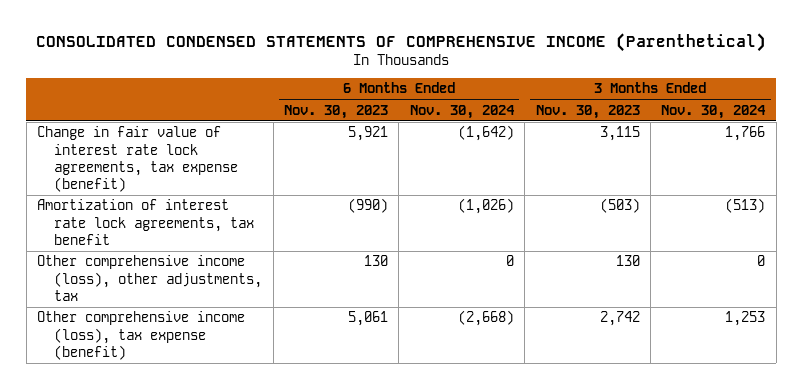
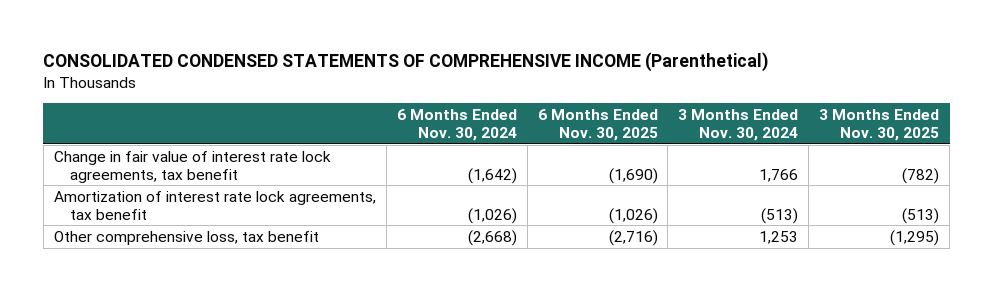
- | 6 Months Ended Nov. 30, 2023 | 6 Months Ended Nov. 30, 2024 | 3 Months Ended Nov. 30, 2023 | 3 Months Ended Nov. 30, 2024
+ | 6 Months Ended Nov. 30, 2024 | 6 Months Ended Nov. 30, 2025 | 3 Months Ended Nov. 30, 2024 | 3 Months Ended Nov. 30, 2025
- Change in fair value of interest rate lock agreements, tax expense (benefit) | 5,921 | (1,642) | 3,115 | 1,766
+ Change in fair value of interest rate lock agreements, tax benefit | (1,642) | (1,690) | 1,766 | (782)
- Other comprehensive income (loss), other adjustments, tax | 130 | 0 | 130 | 0
- Other comprehensive income (loss), tax expense (benefit) | 5,061 | (2,668) | 2,742 | 1,253
+ Other comprehensive loss, tax benefit | (2,668) | (2,716) | 1,253 | (1,295)

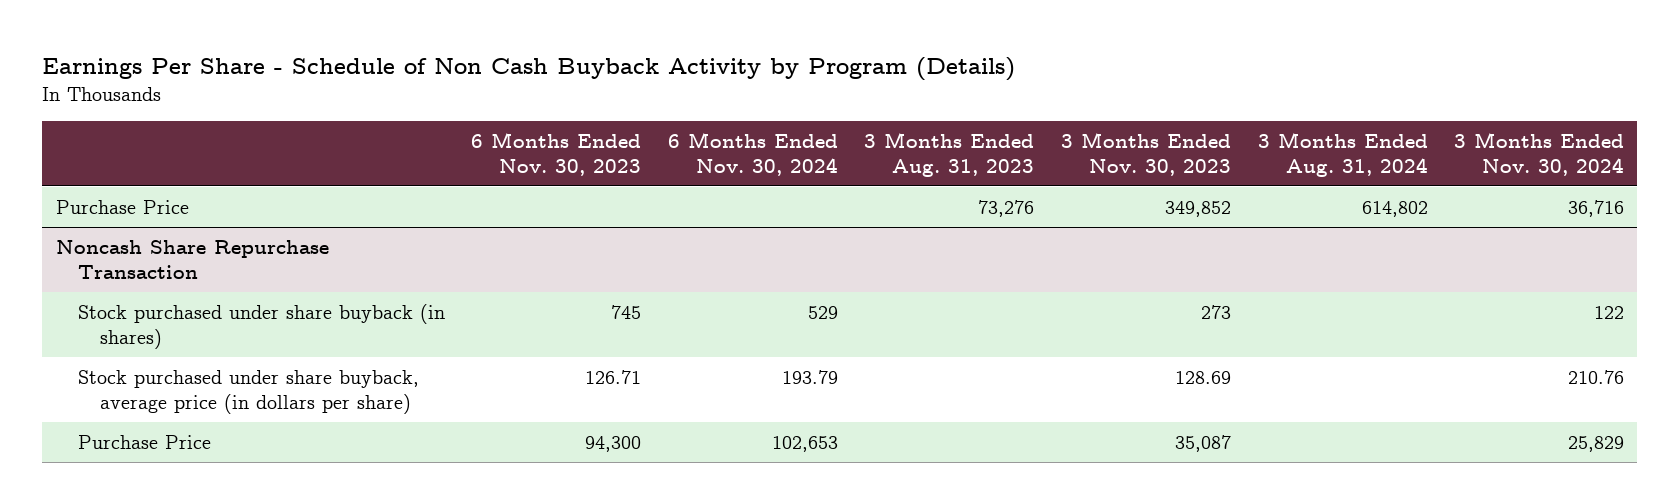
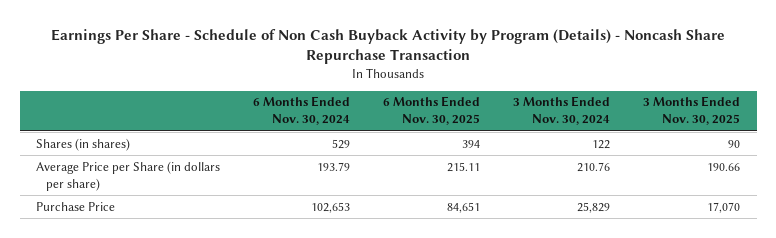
- Earnings Per Share - Schedule of Non Cash Buyback Activity by Program (Details)
+ Earnings Per Share - Schedule of Non Cash Buyback Activity by Program (Details) - Noncash Share Repurchase Transaction
- | 6 Months Ended Nov. 30, 2023 | 6 Months Ended Nov. 30, 2024 | 3 Months Ended Aug. 31, 2023 | 3 Months Ended Nov. 30, 2023 | 3 Months Ended Aug. 31, 2024 | 3 Months Ended Nov. 30, 2024
+ | 6 Months Ended Nov. 30, 2024 | 6 Months Ended Nov. 30, 2025 | 3 Months Ended Nov. 30, 2024 | 3 Months Ended Nov. 30, 2025
- Purchase Price | | | 73,276 | 349,852 | 614,802 | 36,716
- Noncash Share Repurchase Transaction
- Stock purchased under share buyback (in shares) | 745 | 529 | | 273 | | 122
- Stock purchased under share buyback, average price (in dollars per share) | 126.71 | 193.79 | | 128.69 | | 210.76
+ Shares (in shares) | 529 | 394 | 122 | 90
+ Average Price per Share (in dollars per share) | 193.79 | 215.11 | 210.76 | 190.66

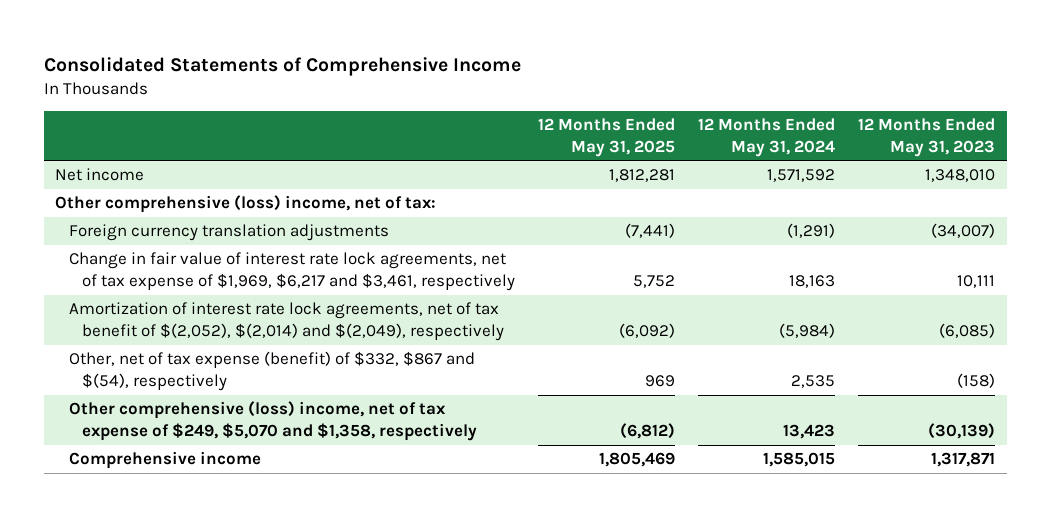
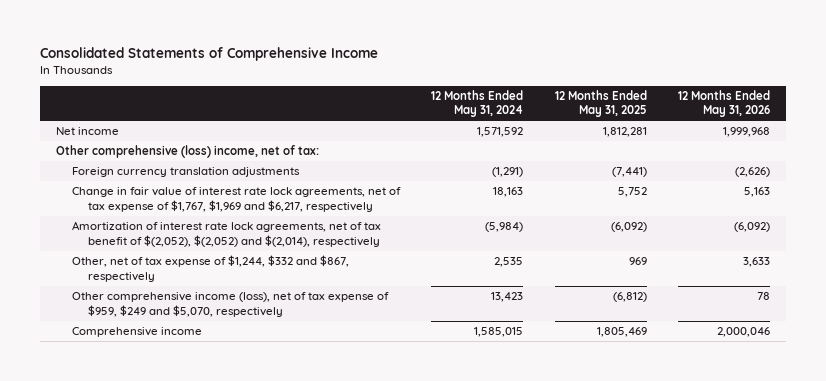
- | 12 Months Ended May 31, 2025 | 12 Months Ended May 31, 2024 | 12 Months Ended May 31, 2023
+ | 12 Months Ended May 31, 2024 | 12 Months Ended May 31, 2025 | 12 Months Ended May 31, 2026
- Change in fair value of interest rate lock agreements, net of tax expense of $1,969, $6,217 and $3,461, respectively | 5,752 | 18,163 | 10,111
- Amortization of interest rate lock agreements, net of tax benefit of $(2,052), $(2,014) and $(2,049), respectively | (6,092) | (5,984) | (6,085)
- Other, net of tax expense (benefit) of $332, $867 and $(54), respectively | 969 | 2,535 | (158)
- Other comprehensive (loss) income, net of tax expense of $249, $5,070 and $1,358, respectively | (6,812) | 13,423 | (30,139)
+ Change in fair value of interest rate lock agreements, net of tax expense of $1,767, $1,969 and $6,217, respectively | 18,163 | 5,752 | 5,163
+ Amortization of interest rate lock agreements, net of tax benefit of $(2,052), $(2,052) and $(2,014), respectively | (5,984) | (6,092) | (6,092)
+ Other, net of tax expense of $1,244, $332 and $867, respectively | 2,535 | 969 | 3,633
+ Other comprehensive income (loss), net of tax expense of $959, $249 and $5,070, respectively | 13,423 | (6,812) | 78

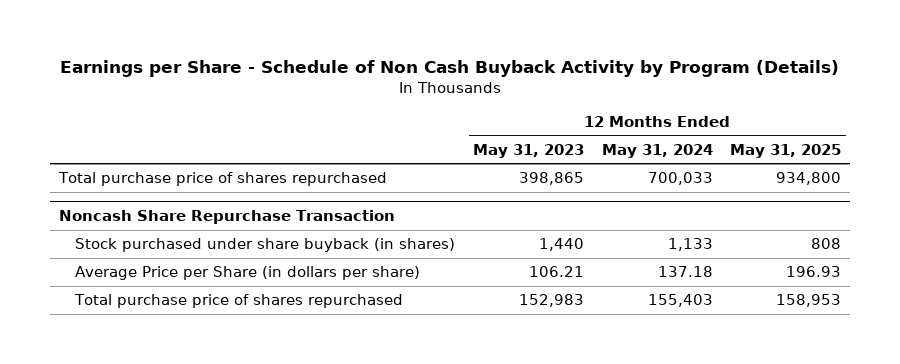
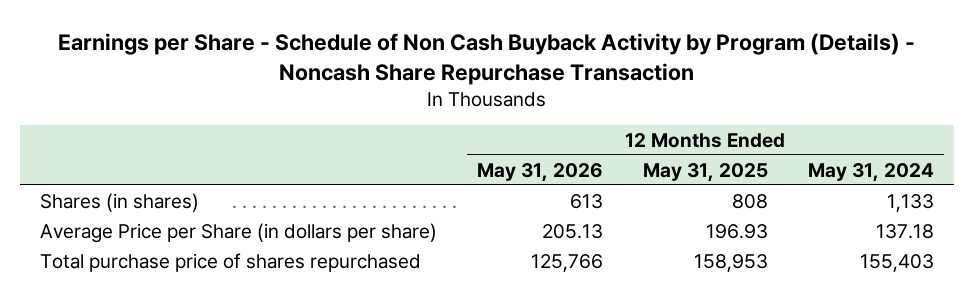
- Earnings per Share - Schedule of Non Cash Buyback Activity by Program (Details)
+ Earnings per Share - Schedule of Non Cash Buyback Activity by Program (Details) - Noncash Share Repurchase Transaction
- | 12 Months Ended May 31, 2023 | 12 Months Ended May 31, 2024 | 12 Months Ended May 31, 2025
+ | 12 Months Ended May 31, 2026 | 12 Months Ended May 31, 2025 | 12 Months Ended May 31, 2024
- Total purchase price of shares repurchased | 398,865 | 700,033 | 934,800
- Noncash Share Repurchase Transaction
- Stock purchased under share buyback (in shares) | 1,440 | 1,133 | 808
+ Shares (in shares) | 613 | 808 | 1,133

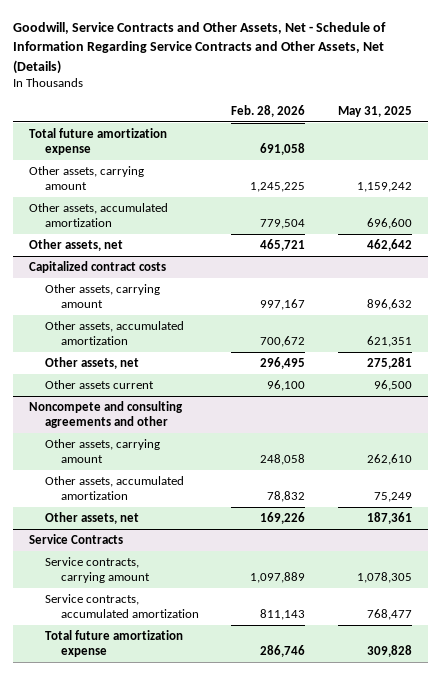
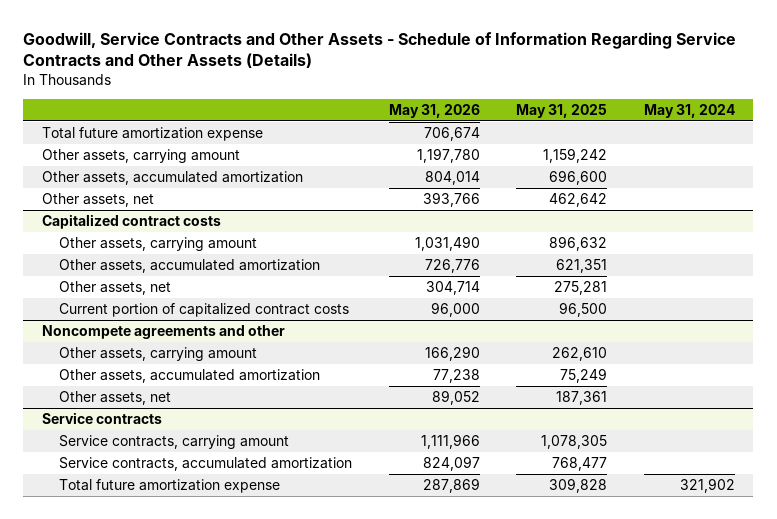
- Goodwill, Service Contracts and Other Assets, Net - Schedule of Information Regarding Service Contracts and Other Assets, Net (Details)
+ Goodwill, Service Contracts and Other Assets - Schedule of Information Regarding Service Contracts and Other Assets (Details)
- | Feb. 28, 2026 | May 31, 2025
+ | May 31, 2026 | May 31, 2025 | May 31, 2024
@ Capitalized contract costs
- Other assets current | 96,100 | 96,500
- Noncompete and consulting agreements and other
@ Capitalized contract costs
+ Current portion of capitalized contract costs | 96,000 | 96,500 |
+ Noncompete agreements and other
- Service Contracts
+ Service contracts

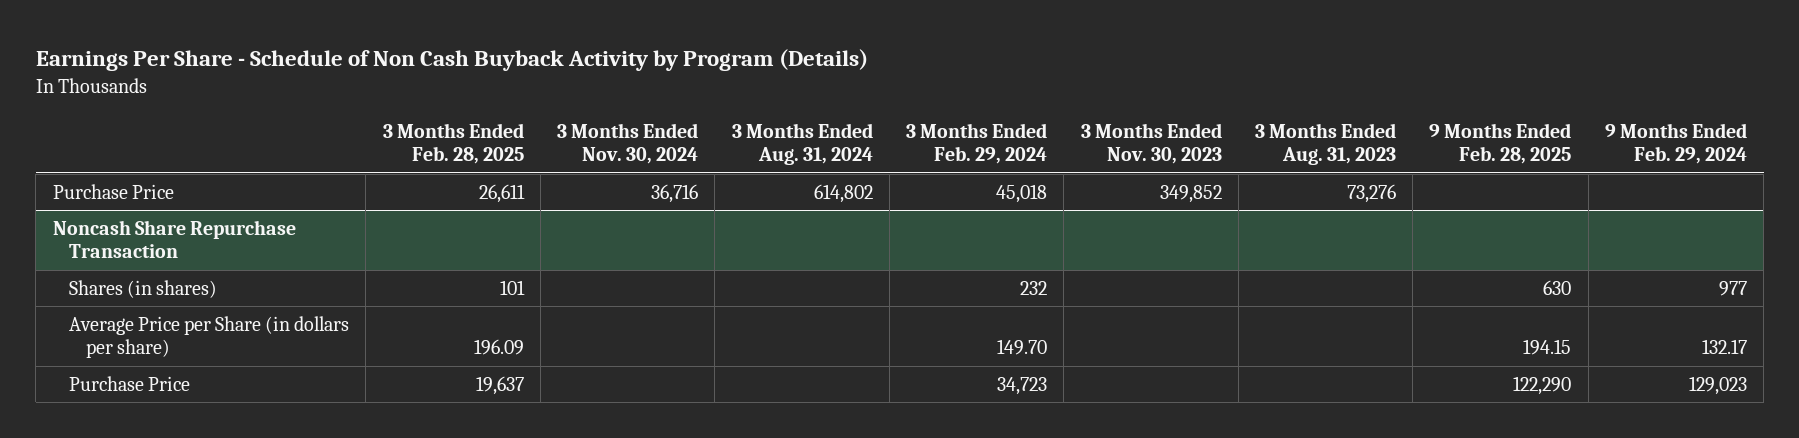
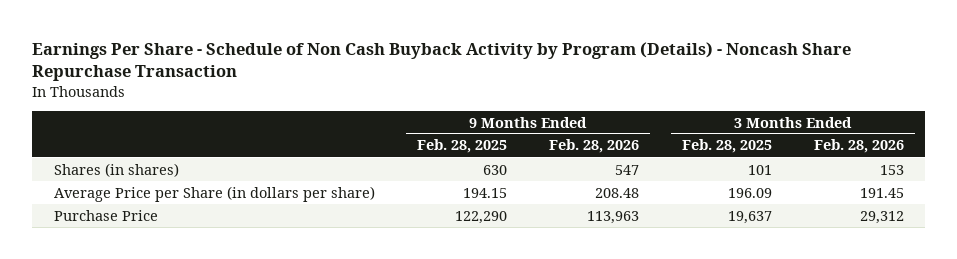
- Earnings Per Share - Schedule of Non Cash Buyback Activity by Program (Details)
+ Earnings Per Share - Schedule of Non Cash Buyback Activity by Program (Details) - Noncash Share Repurchase Transaction
- | 3 Months Ended Feb. 28, 2025 | 3 Months Ended Nov. 30, 2024 | 3 Months Ended Aug. 31, 2024 | 3 Months Ended Feb. 29, 2024 | 3 Months Ended Nov. 30, 2023 | 3 Months Ended Aug. 31, 2023 | 9 Months Ended Feb. 28, 2025 | 9 Months Ended Feb. 29, 2024
+ | 9 Months Ended Feb. 28, 2025 | 9 Months Ended Feb. 28, 2026 | 3 Months Ended Feb. 28, 2025 | 3 Months Ended Feb. 28, 2026
- Purchase Price | 26,611 | 36,716 | 614,802 | 45,018 | 349,852 | 73,276 | |
- Noncash Share Repurchase Transaction

